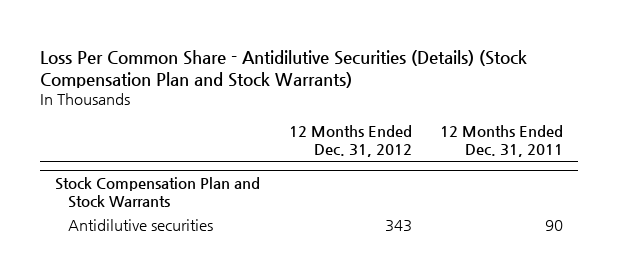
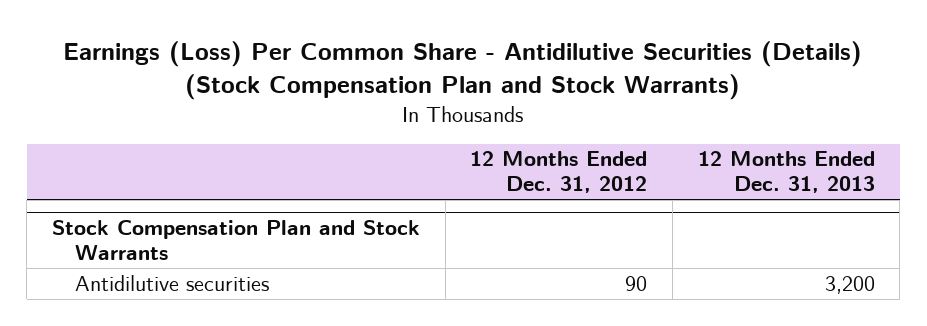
- Loss Per Common Share - Antidilutive Securities (Details) (Stock Compensation Plan and Stock Warrants)
+ Earnings (Loss) Per Common Share - Antidilutive Securities (Details) (Stock Compensation Plan and Stock Warrants)
- | 12 Months Ended Dec. 31, 2012 | 12 Months Ended Dec. 31, 2011
+ | 12 Months Ended Dec. 31, 2012 | 12 Months Ended Dec. 31, 2013
@ Stock Compensation Plan and Stock Warrants
- Antidilutive securities | 343 | 90
+ Antidilutive securities | 90 | 3,200

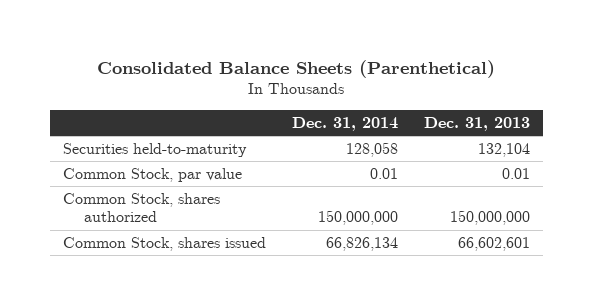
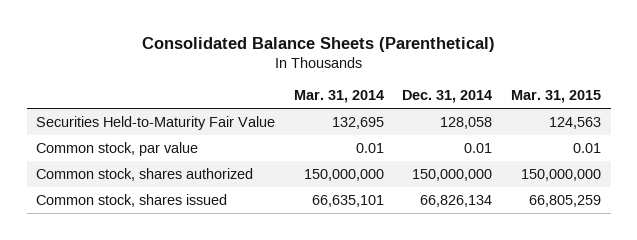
- | Dec. 31, 2014 | Dec. 31, 2013
+ | Mar. 31, 2014 | Dec. 31, 2014 | Mar. 31, 2015
- Securities held-to-maturity | 128,058 | 132,104
- Common Stock, par value | 0.01 | 0.01
- Common Stock, shares authorized | 150,000,000 | 150,000,000
- Common Stock, shares issued | 66,826,134 | 66,602,601
+ Securities Held-to-Maturity Fair Value | 132,695 | 128,058 | 124,563
+ Common stock, par value | 0.01 | 0.01 | 0.01
+ Common stock, shares authorized | 150,000,000 | 150,000,000 | 150,000,000
+ Common stock, shares issued | 66,635,101 | 66,826,134 | 66,805,259

